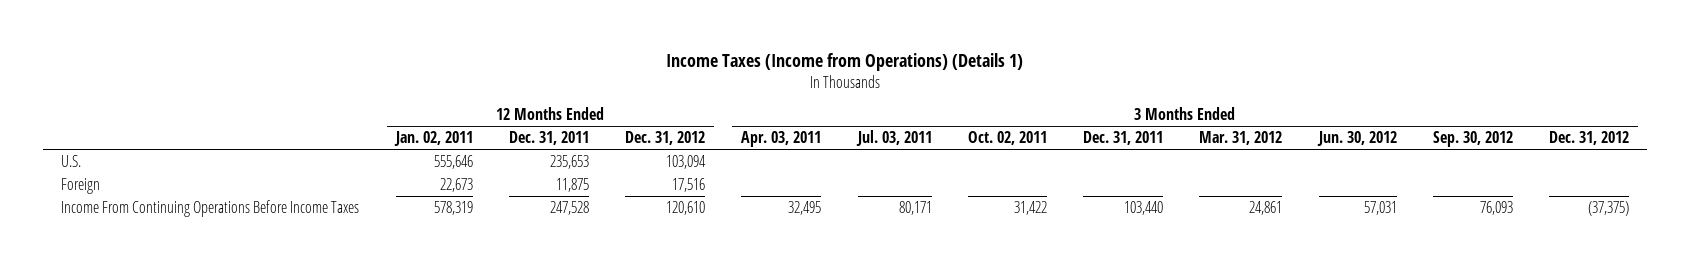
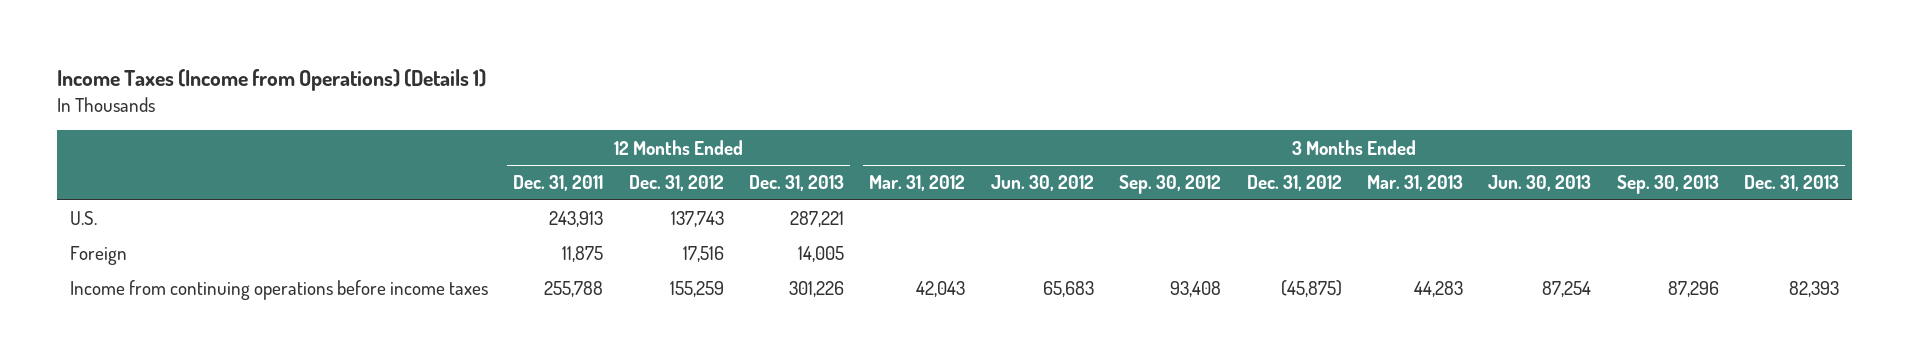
- | 12 Months Ended Jan. 02, 2011 | 12 Months Ended Dec. 31, 2011 | 12 Months Ended Dec. 31, 2012 | 3 Months Ended Apr. 03, 2011 | 3 Months Ended Jul. 03, 2011 | 3 Months Ended Oct. 02, 2011 | 3 Months Ended Dec. 31, 2011 | 3 Months Ended Mar. 31, 2012 | 3 Months Ended Jun. 30, 2012 | 3 Months Ended Sep. 30, 2012 | 3 Months Ended Dec. 31, 2012
+ | 12 Months Ended Dec. 31, 2011 | 12 Months Ended Dec. 31, 2012 | 12 Months Ended Dec. 31, 2013 | 3 Months Ended Mar. 31, 2012 | 3 Months Ended Jun. 30, 2012 | 3 Months Ended Sep. 30, 2012 | 3 Months Ended Dec. 31, 2012 | 3 Months Ended Mar. 31, 2013 | 3 Months Ended Jun. 30, 2013 | 3 Months Ended Sep. 30, 2013 | 3 Months Ended Dec. 31, 2013
- U.S. | 555,646 | 235,653 | 103,094 | | | | | | | |
+ U.S. | 243,913 | 137,743 | 287,221 | | | | | | | |
- Income From Continuing Operations Before Income Taxes | 578,319 | 247,528 | 120,610 | 32,495 | 80,171 | 31,422 | 103,440 | 24,861 | 57,031 | 76,093 | (37,375)
+ Income from continuing operations before income taxes | 255,788 | 155,259 | 301,226 | 42,043 | 65,683 | 93,408 | (45,875) | 44,283 | 87,254 | 87,296 | 82,393

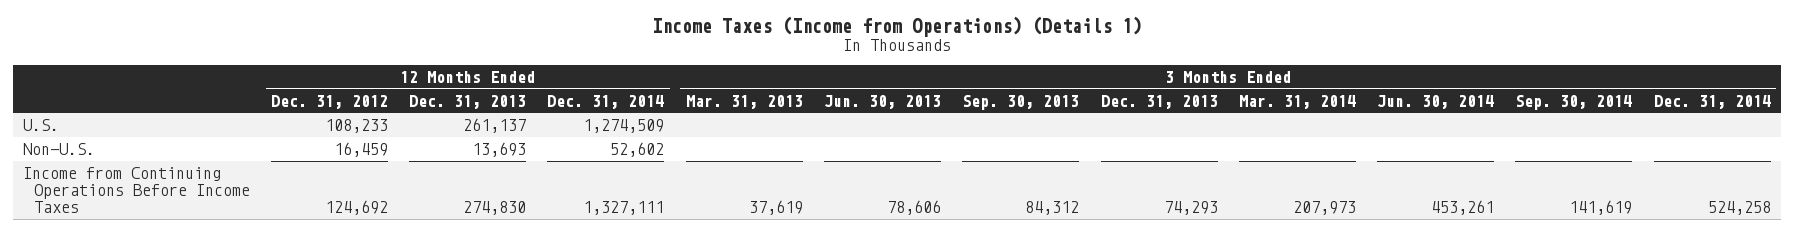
- | 12 Months Ended Dec. 31, 2011 | 12 Months Ended Dec. 31, 2012 | 12 Months Ended Dec. 31, 2013 | 3 Months Ended Mar. 31, 2012 | 3 Months Ended Jun. 30, 2012 | 3 Months Ended Sep. 30, 2012 | 3 Months Ended Dec. 31, 2012 | 3 Months Ended Mar. 31, 2013 | 3 Months Ended Jun. 30, 2013 | 3 Months Ended Sep. 30, 2013 | 3 Months Ended Dec. 31, 2013
+ | 12 Months Ended Dec. 31, 2012 | 12 Months Ended Dec. 31, 2013 | 12 Months Ended Dec. 31, 2014 | 3 Months Ended Mar. 31, 2013 | 3 Months Ended Jun. 30, 2013 | 3 Months Ended Sep. 30, 2013 | 3 Months Ended Dec. 31, 2013 | 3 Months Ended Mar. 31, 2014 | 3 Months Ended Jun. 30, 2014 | 3 Months Ended Sep. 30, 2014 | 3 Months Ended Dec. 31, 2014
- U.S. | 243,913 | 137,743 | 287,221 | | | | | | | |
- Foreign | 11,875 | 17,516 | 14,005 | | | | | | | |
- Income from continuing operations before income taxes | 255,788 | 155,259 | 301,226 | 42,043 | 65,683 | 93,408 | (45,875) | 44,283 | 87,254 | 87,296 | 82,393
+ U.S. | 108,233 | 261,137 | 1,274,509 | | | | | | | |
+ Non-U.S. | 16,459 | 13,693 | 52,602 | | | | | | | |
+ Income from Continuing Operations Before Income Taxes | 124,692 | 274,830 | 1,327,111 | 37,619 | 78,606 | 84,312 | 74,293 | 207,973 | 453,261 | 141,619 | 524,258

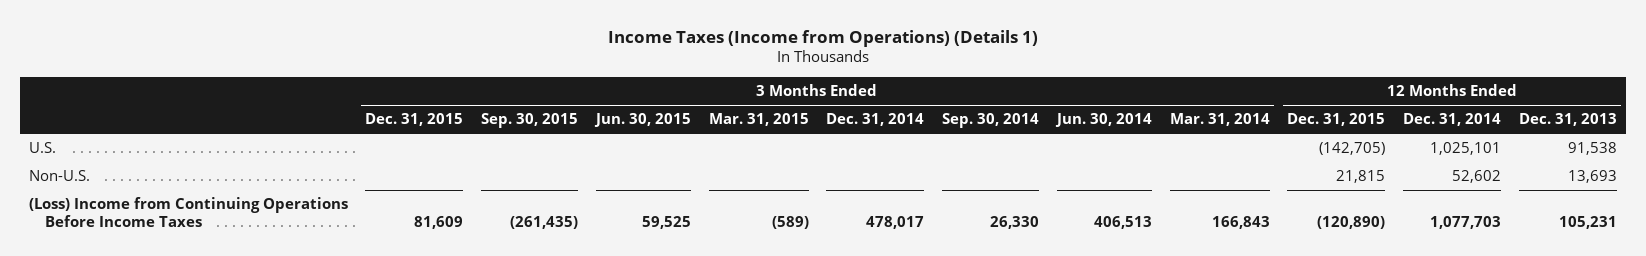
- | 12 Months Ended Dec. 31, 2012 | 12 Months Ended Dec. 31, 2013 | 12 Months Ended Dec. 31, 2014 | 3 Months Ended Mar. 31, 2013 | 3 Months Ended Jun. 30, 2013 | 3 Months Ended Sep. 30, 2013 | 3 Months Ended Dec. 31, 2013 | 3 Months Ended Mar. 31, 2014 | 3 Months Ended Jun. 30, 2014 | 3 Months Ended Sep. 30, 2014 | 3 Months Ended Dec. 31, 2014
+ | 3 Months Ended Dec. 31, 2015 | 3 Months Ended Sep. 30, 2015 | 3 Months Ended Jun. 30, 2015 | 3 Months Ended Mar. 31, 2015 | 3 Months Ended Dec. 31, 2014 | 3 Months Ended Sep. 30, 2014 | 3 Months Ended Jun. 30, 2014 | 3 Months Ended Mar. 31, 2014 | 12 Months Ended Dec. 31, 2015 | 12 Months Ended Dec. 31, 2014 | 12 Months Ended Dec. 31, 2013
- U.S. | 108,233 | 261,137 | 1,274,509 | | | | | | | |
+ U.S. | | | | | | | | | (142,705) | 1,025,101 | 91,538
- Income from Continuing Operations Before Income Taxes | 124,692 | 274,830 | 1,327,111 | 37,619 | 78,606 | 84,312 | 74,293 | 207,973 | 453,261 | 141,619 | 524,258
+ (Loss) Income from Continuing Operations Before Income Taxes | 81,609 | (261,435) | 59,525 | (589) | 478,017 | 26,330 | 406,513 | 166,843 | (120,890) | 1,077,703 | 105,231

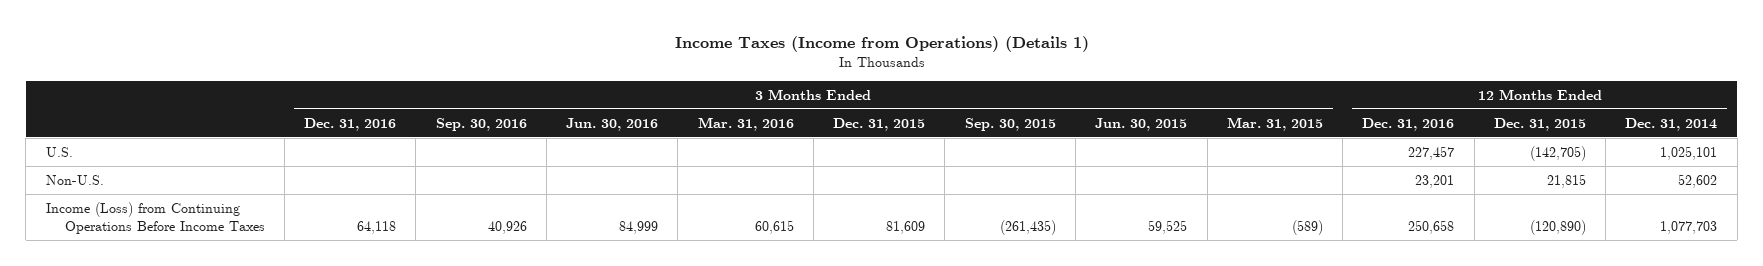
- | 3 Months Ended Dec. 31, 2015 | 3 Months Ended Sep. 30, 2015 | 3 Months Ended Jun. 30, 2015 | 3 Months Ended Mar. 31, 2015 | 3 Months Ended Dec. 31, 2014 | 3 Months Ended Sep. 30, 2014 | 3 Months Ended Jun. 30, 2014 | 3 Months Ended Mar. 31, 2014 | 12 Months Ended Dec. 31, 2015 | 12 Months Ended Dec. 31, 2014 | 12 Months Ended Dec. 31, 2013
+ | 3 Months Ended Dec. 31, 2016 | 3 Months Ended Sep. 30, 2016 | 3 Months Ended Jun. 30, 2016 | 3 Months Ended Mar. 31, 2016 | 3 Months Ended Dec. 31, 2015 | 3 Months Ended Sep. 30, 2015 | 3 Months Ended Jun. 30, 2015 | 3 Months Ended Mar. 31, 2015 | 12 Months Ended Dec. 31, 2016 | 12 Months Ended Dec. 31, 2015 | 12 Months Ended Dec. 31, 2014
- (Loss) Income from Continuing Operations Before Income Taxes | 81,609 | (261,435) | 59,525 | (589) | 478,017 | 26,330 | 406,513 | 166,843 | (120,890) | 1,077,703 | 105,231
+ Income (Loss) from Continuing Operations Before Income Taxes | 64,118 | 40,926 | 84,999 | 60,615 | 81,609 | (261,435) | 59,525 | (589) | 250,658 | (120,890) | 1,077,703

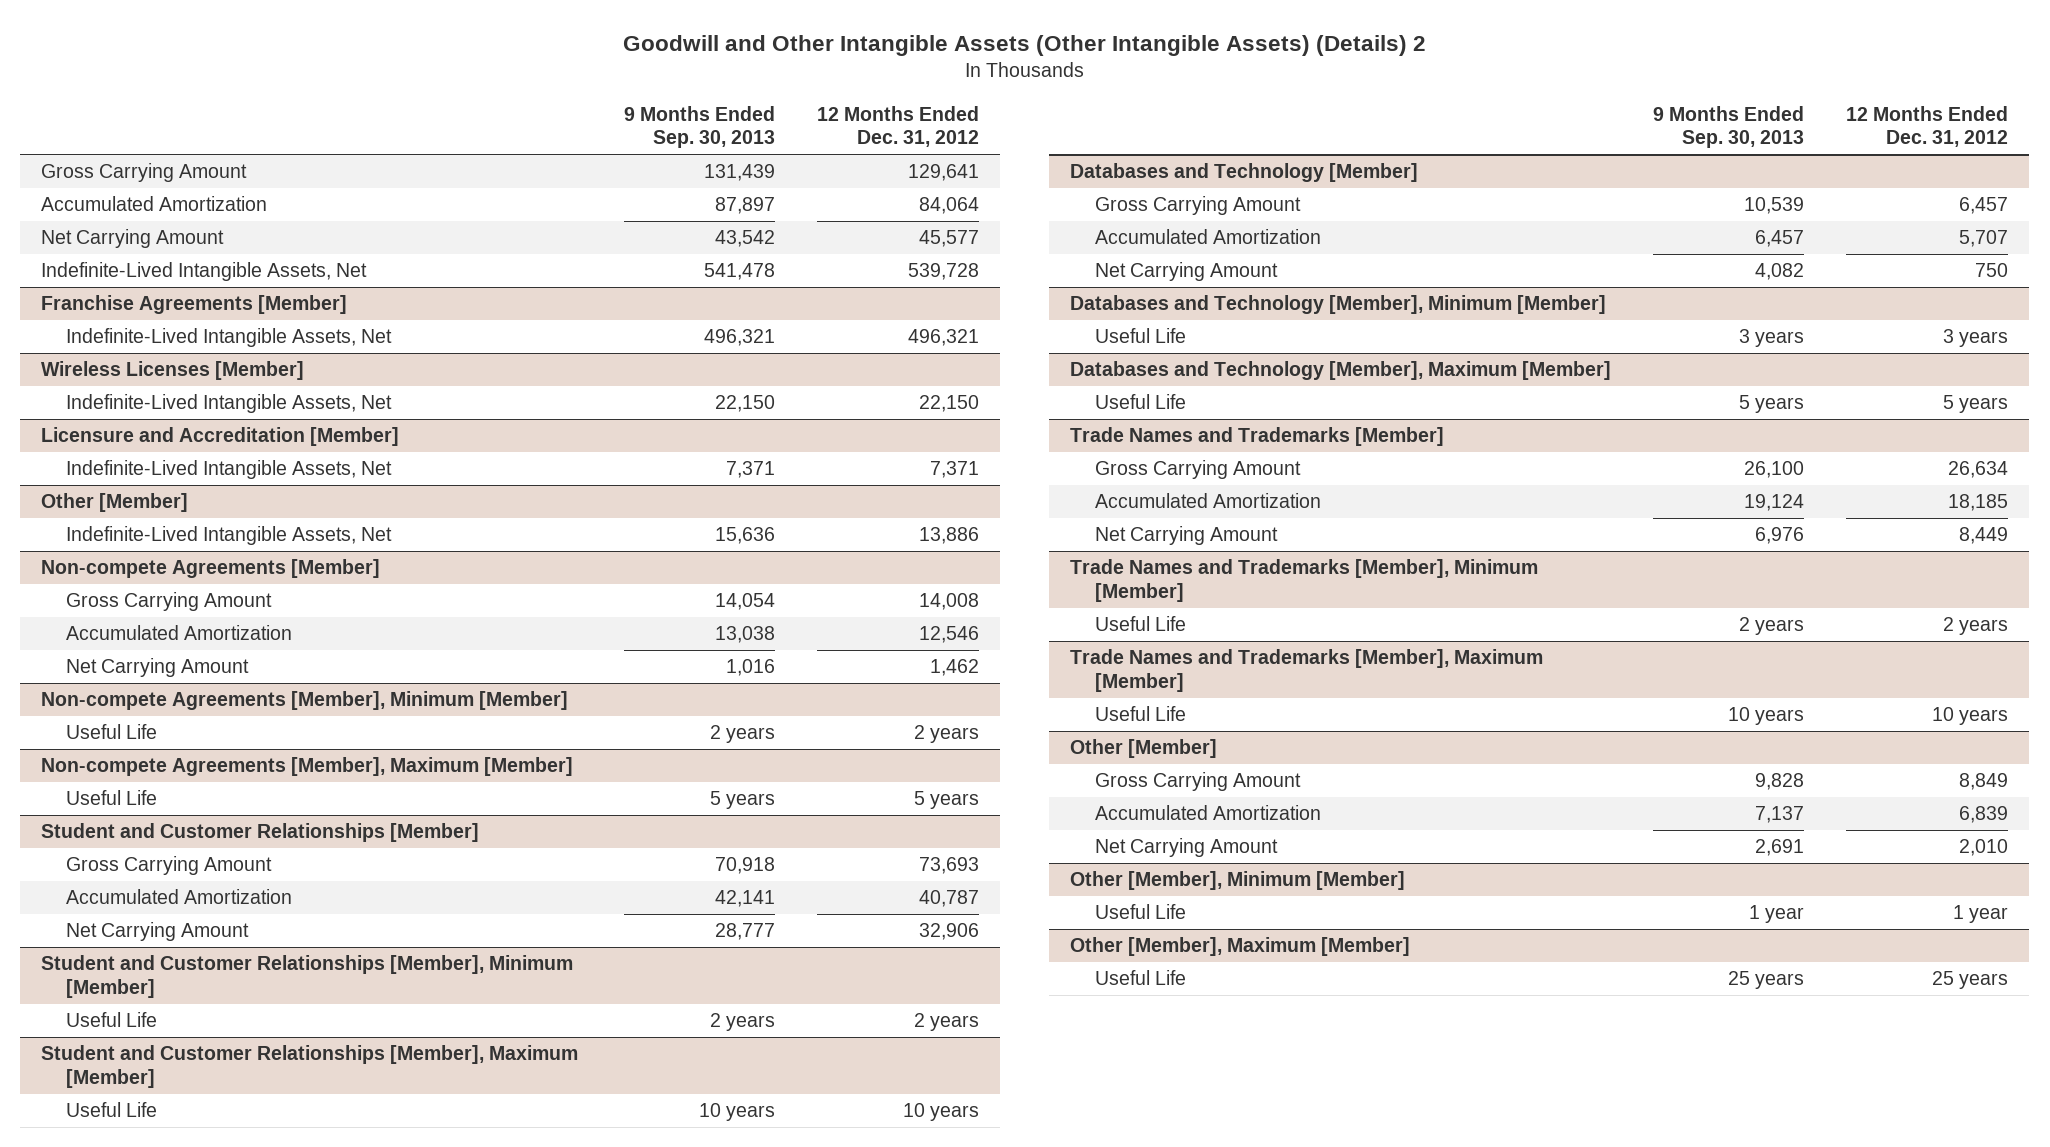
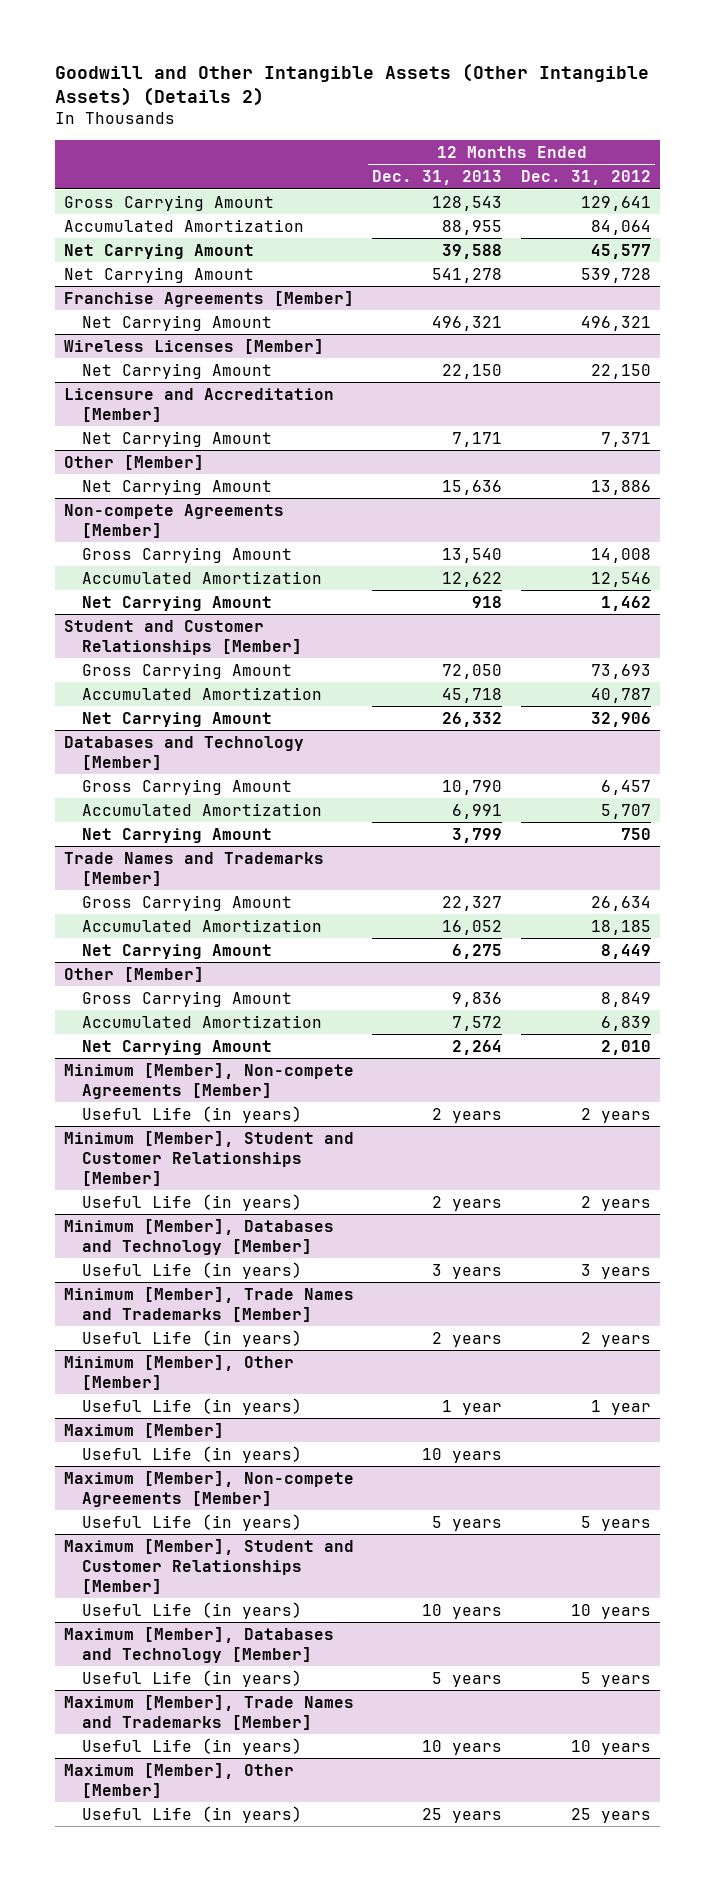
- Goodwill and Other Intangible Assets (Other Intangible Assets) (Details) 2
+ Goodwill and Other Intangible Assets (Other Intangible Assets) (Details 2)
- | 9 Months Ended Sep. 30, 2013 | 12 Months Ended Dec. 31, 2012
+ | 12 Months Ended Dec. 31, 2013 | 12 Months Ended Dec. 31, 2012
- Indefinite-Lived Intangible Assets, Net | 541,478 | 539,728
+ Net Carrying Amount | 541,278 | 539,728
@ Franchise Agreements [Member]
- Indefinite-Lived Intangible Assets, Net | 496,321 | 496,321
+ Net Carrying Amount | 496,321 | 496,321
@ Wireless Licenses [Member]
- Indefinite-Lived Intangible Assets, Net | 22,150 | 22,150
+ Net Carrying Amount | 22,150 | 22,150
@ Licensure and Accreditation [Member]
- Indefinite-Lived Intangible Assets, Net | 7,371 | 7,371
+ Net Carrying Amount | 7,171 | 7,371
@ Other [Member]
- Indefinite-Lived Intangible Assets, Net | 15,636 | 13,886
+ Net Carrying Amount | 15,636 | 13,886
- Non-compete Agreements [Member], Minimum [Member]
- Useful Life | 2 years | 2 years
- Non-compete Agreements [Member], Maximum [Member]
- Useful Life | 5 years | 5 years
- Student and Customer Relationships [Member], Minimum [Member]
- Useful Life | 2 years | 2 years
- Student and Customer Relationships [Member], Maximum [Member]
- Useful Life | 10 years | 10 years
- Databases and Technology [Member], Minimum [Member]
- Useful Life | 3 years | 3 years
- Databases and Technology [Member], Maximum [Member]
- Useful Life | 5 years | 5 years
- Trade Names and Trademarks [Member], Minimum [Member]
- Useful Life | 2 years | 2 years
- Trade Names and Trademarks [Member], Maximum [Member]
- Useful Life | 10 years | 10 years
- Other [Member], Minimum [Member]
- Useful Life | 1 year | 1 year
- Other [Member], Maximum [Member]
- Useful Life | 25 years | 25 years
+ Minimum [Member], Non-compete Agreements [Member]
+ Useful Life (in years) | 2 years | 2 years
+ Minimum [Member], Student and Customer Relationships [Member]
+ Useful Life (in years) | 2 years | 2 years
+ Minimum [Member], Databases and Technology [Member]
+ Useful Life (in years) | 3 years | 3 years
+ Minimum [Member], Trade Names and Trademarks [Member]
+ Useful Life (in years) | 2 years | 2 years
+ Minimum [Member], Other [Member]
+ Useful Life (in years) | 1 year | 1 year
+ Maximum [Member]
+ Useful Life (in years) | 10 years |
+ Maximum [Member], Non-compete Agreements [Member]
+ Useful Life (in years) | 5 years | 5 years
+ Maximum [Member], Student and Customer Relationships [Member]
+ Useful Life (in years) | 10 years | 10 years
+ Maximum [Member], Databases and Technology [Member]
+ Useful Life (in years) | 5 years | 5 years
+ Maximum [Member], Trade Names and Trademarks [Member]
+ Useful Life (in years) | 10 years | 10 years
+ Maximum [Member], Other [Member]
+ Useful Life (in years) | 25 years | 25 years

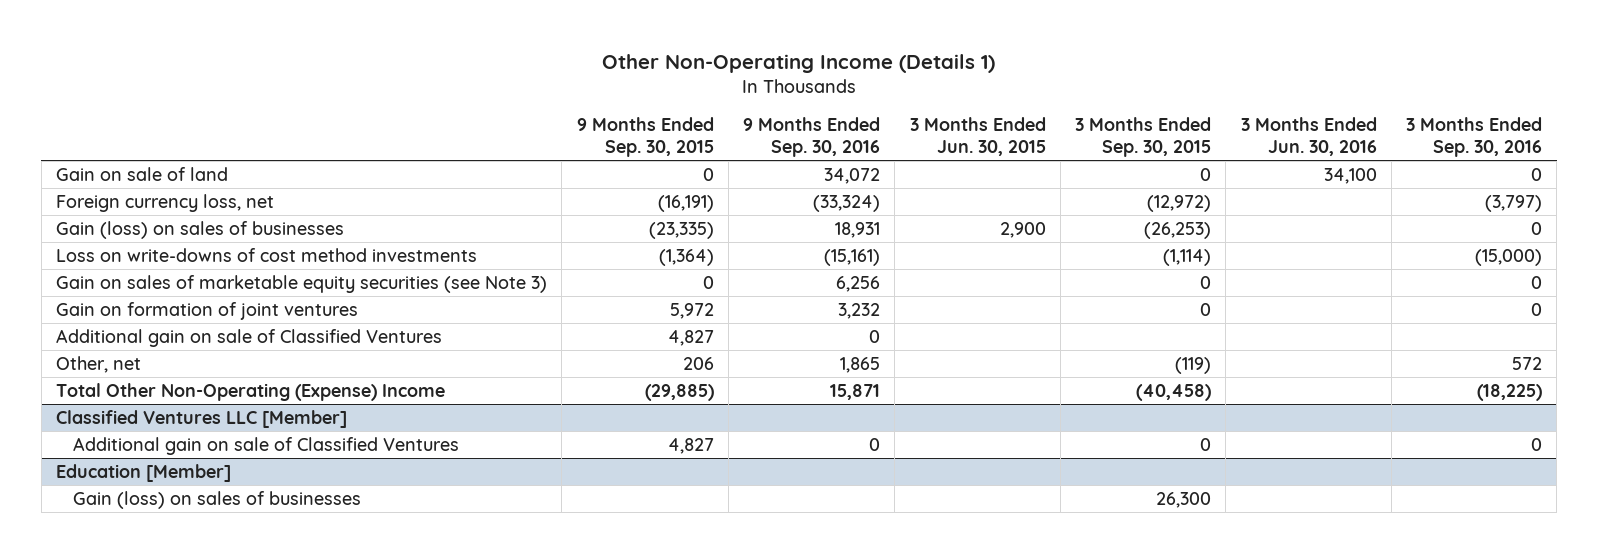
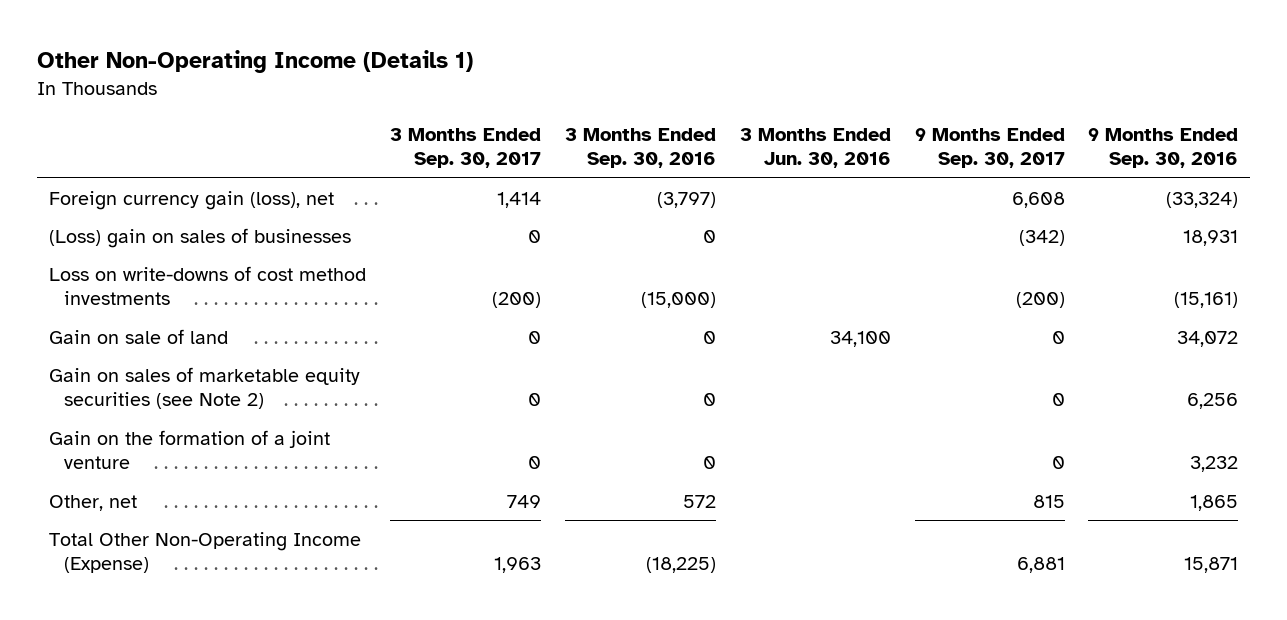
- | 9 Months Ended Sep. 30, 2015 | 9 Months Ended Sep. 30, 2016 | 3 Months Ended Jun. 30, 2015 | 3 Months Ended Sep. 30, 2015 | 3 Months Ended Jun. 30, 2016 | 3 Months Ended Sep. 30, 2016
+ | 3 Months Ended Sep. 30, 2017 | 3 Months Ended Sep. 30, 2016 | 3 Months Ended Jun. 30, 2016 | 9 Months Ended Sep. 30, 2017 | 9 Months Ended Sep. 30, 2016
- Foreign currency loss, net | (16,191) | (33,324) | | (12,972) | | (3,797)
- Gain (loss) on sales of businesses | (23,335) | 18,931 | 2,900 | (26,253) | | 0
+ Foreign currency gain (loss), net | 1,414 | (3,797) | | 6,608 | (33,324)
+ (Loss) gain on sales of businesses | 0 | 0 | | (342) | 18,931
- Gain on sales of marketable equity securities (see Note 3) | 0 | 6,256 | | 0 | | 0
- Gain on formation of joint ventures | 5,972 | 3,232 | | 0 | | 0
- Additional gain on sale of Classified Ventures | 4,827 | 0 | | | |
moved down: Gain on sale of land | 0 | 0 | 34,100 | 0 | 34,072
+ Gain on sales of marketable equity securities (see Note 2) | 0 | 0 | | 0 | 6,256
+ Gain on the formation of a joint venture | 0 | 0 | | 0 | 3,232
- Total Other Non-Operating (Expense) Income | (29,885) | 15,871 | | (40,458) | | (18,225)
- Classified Ventures LLC [Member]
- Additional gain on sale of Classified Ventures | 4,827 | 0 | | 0 | | 0
- Education [Member]
- Gain (loss) on sales of businesses | | | | 26,300 | |
+ Total Other Non-Operating Income (Expense) | 1,963 | (18,225) | | 6,881 | 15,871

